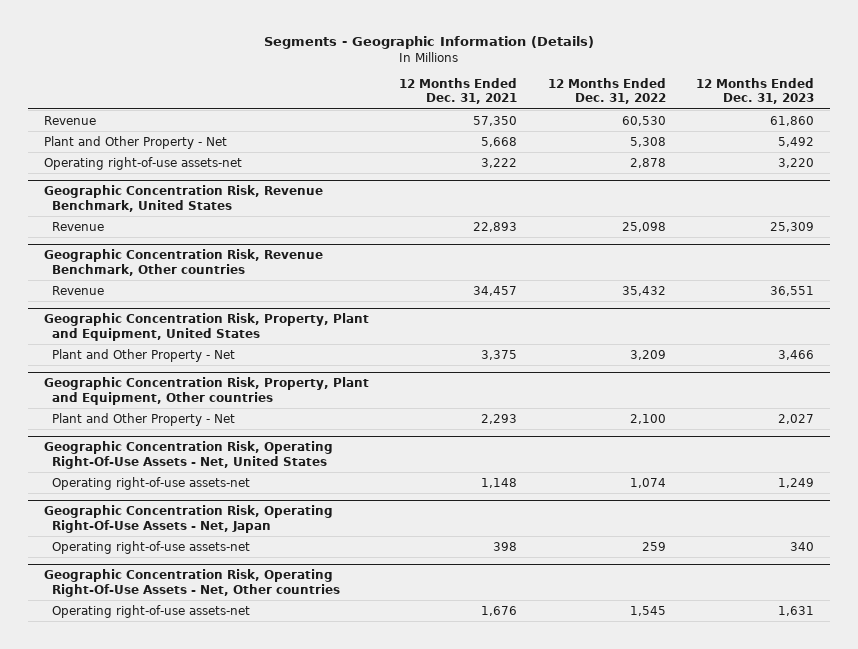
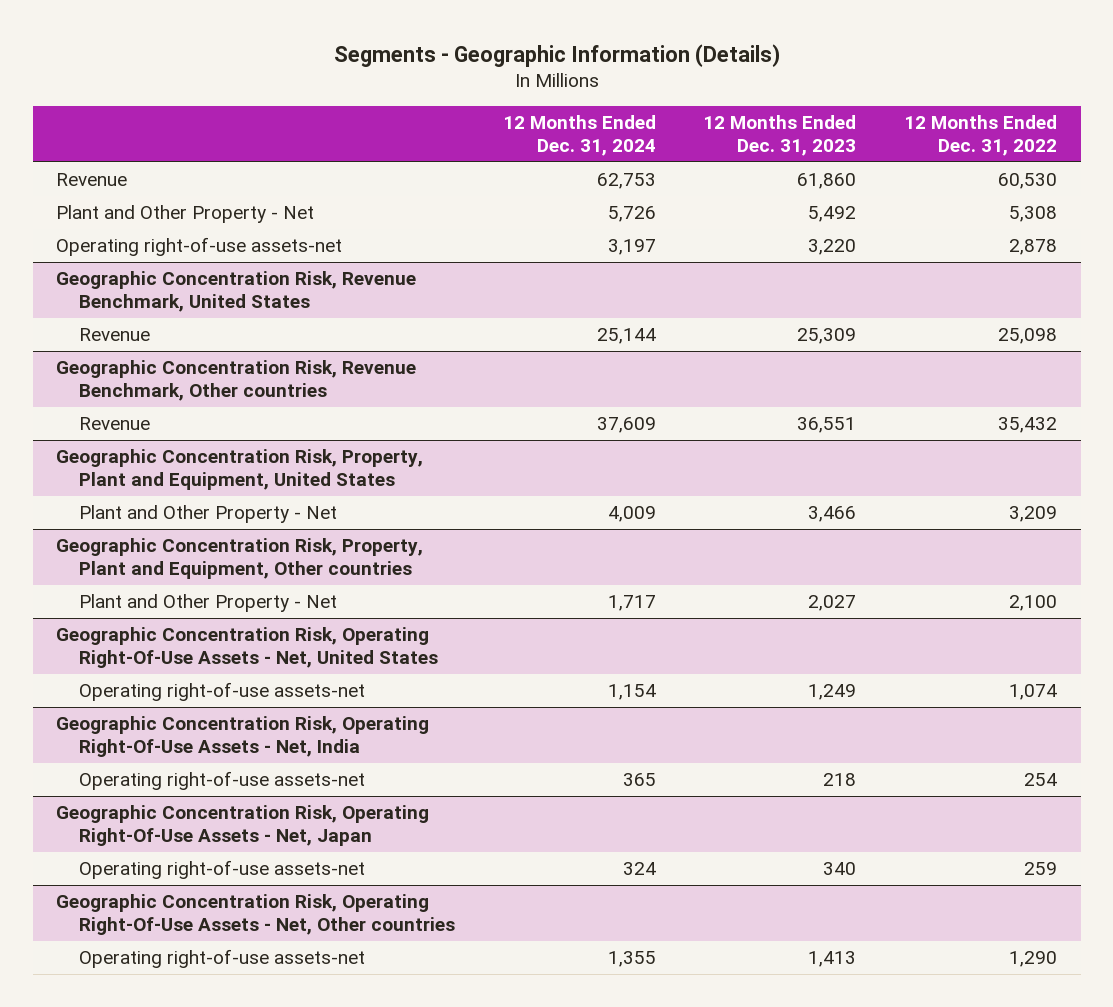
- | 12 Months Ended Dec. 31, 2021 | 12 Months Ended Dec. 31, 2022 | 12 Months Ended Dec. 31, 2023
+ | 12 Months Ended Dec. 31, 2024 | 12 Months Ended Dec. 31, 2023 | 12 Months Ended Dec. 31, 2022
+ Geographic Concentration Risk, Operating Right-Of-Use Assets - Net, India
+ Operating right-of-use assets-net | 365 | 218 | 254
@ Geographic Concentration Risk, Operating Right-Of-Use Assets - Net, Other countries
- Operating right-of-use assets-net | 1,676 | 1,545 | 1,631
+ Operating right-of-use assets-net | 1,355 | 1,413 | 1,290

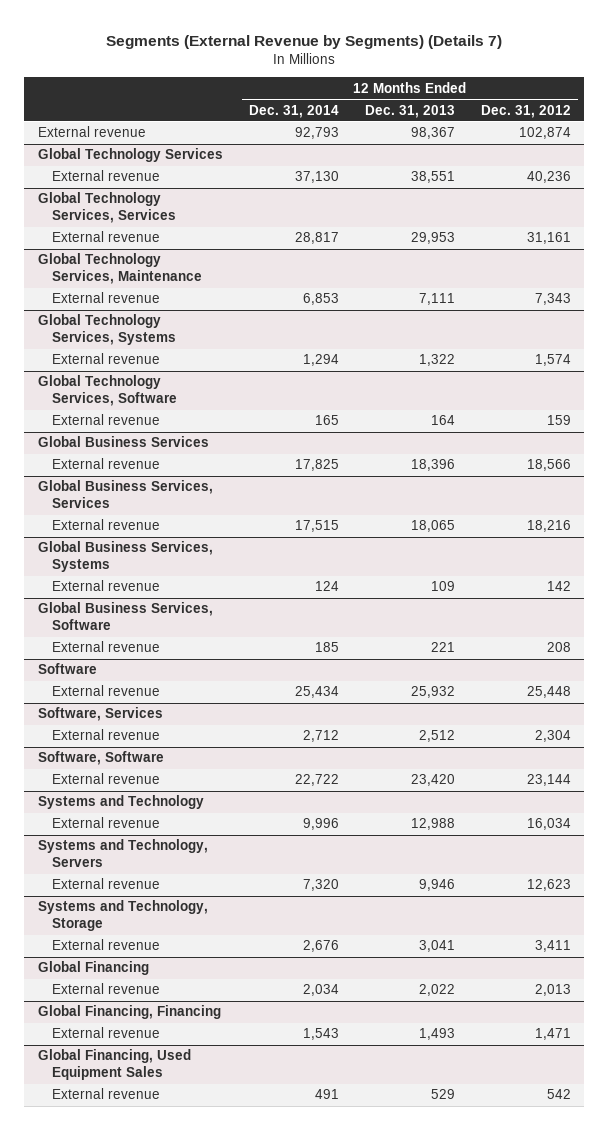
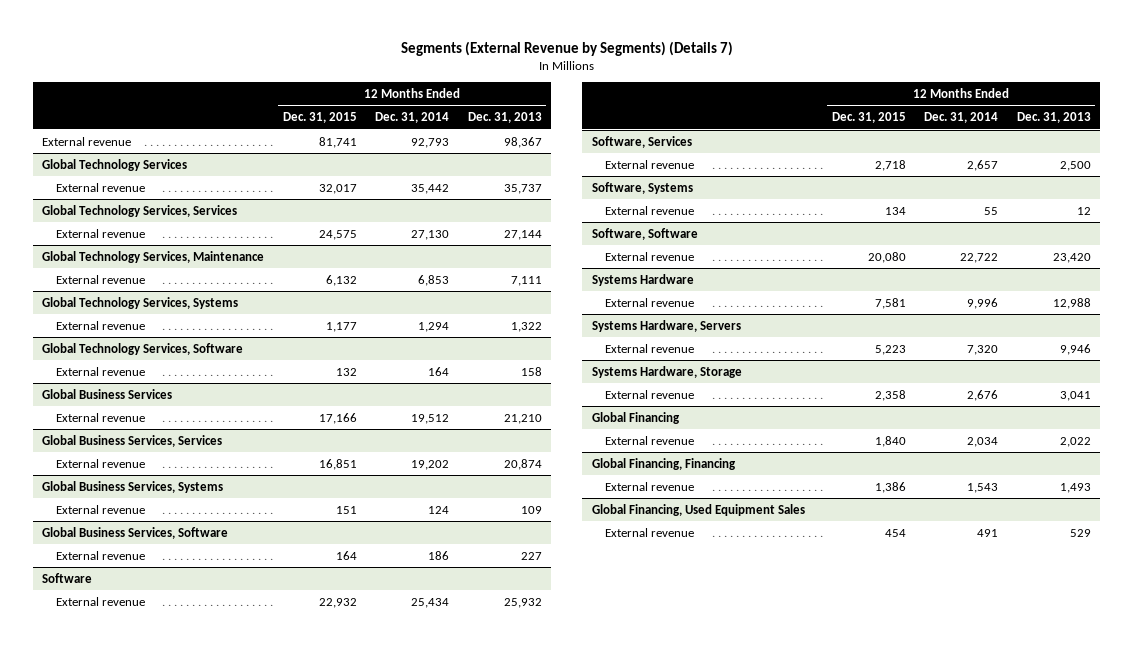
- | 12 Months Ended Dec. 31, 2014 | 12 Months Ended Dec. 31, 2013 | 12 Months Ended Dec. 31, 2012
+ | 12 Months Ended Dec. 31, 2015 | 12 Months Ended Dec. 31, 2014 | 12 Months Ended Dec. 31, 2013
@ Global Technology Services
- External revenue | 37,130 | 38,551 | 40,236
+ External revenue | 32,017 | 35,442 | 35,737
@ Global Technology Services, Services
- External revenue | 28,817 | 29,953 | 31,161
+ External revenue | 24,575 | 27,130 | 27,144
@ Global Technology Services, Software
- External revenue | 165 | 164 | 159
+ External revenue | 132 | 164 | 158
@ Global Business Services
- External revenue | 17,825 | 18,396 | 18,566
+ External revenue | 17,166 | 19,512 | 21,210
@ Global Business Services, Services
- External revenue | 17,515 | 18,065 | 18,216
+ External revenue | 16,851 | 19,202 | 20,874
@ Global Business Services, Software
- External revenue | 185 | 221 | 208
+ External revenue | 164 | 186 | 227
@ Software, Services
- External revenue | 2,712 | 2,512 | 2,304
+ External revenue | 2,718 | 2,657 | 2,500
+ Software, Systems
+ External revenue | 134 | 55 | 12
- Systems and Technology
+ Systems Hardware
- Systems and Technology, Servers
+ Systems Hardware, Servers
- Systems and Technology, Storage
+ Systems Hardware, Storage

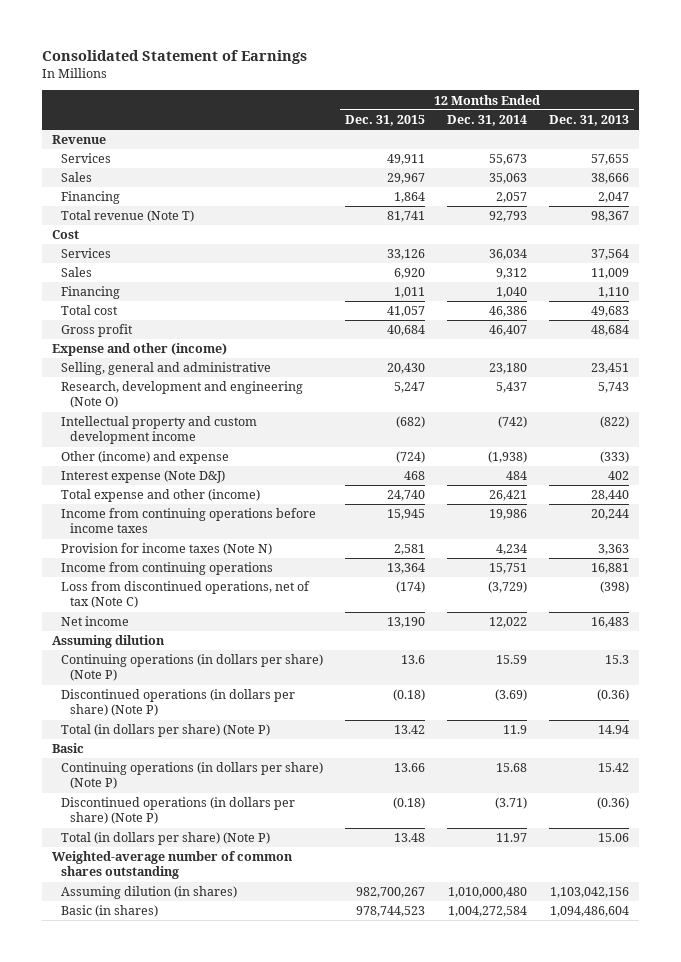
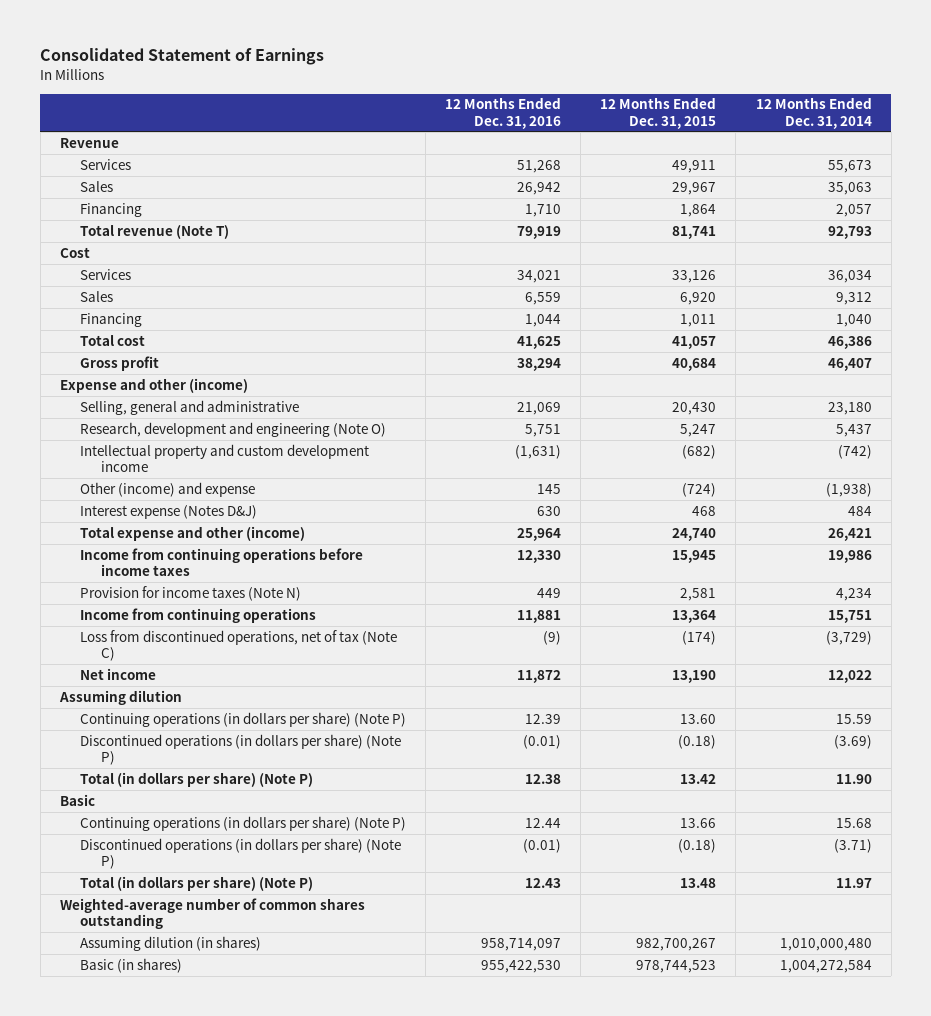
- | 12 Months Ended Dec. 31, 2015 | 12 Months Ended Dec. 31, 2014 | 12 Months Ended Dec. 31, 2013
+ | 12 Months Ended Dec. 31, 2016 | 12 Months Ended Dec. 31, 2015 | 12 Months Ended Dec. 31, 2014
- Interest expense (Note D&J) | 468 | 484 | 402
+ Interest expense (Notes D&J) | 630 | 468 | 484
- Continuing operations (in dollars per share) (Note P) | 13.6 | 15.59 | 15.3
+ Continuing operations (in dollars per share) (Note P) | 12.39 | 13.60 | 15.59
- Total (in dollars per share) (Note P) | 13.42 | 11.9 | 14.94
+ Total (in dollars per share) (Note P) | 12.38 | 13.42 | 11.90

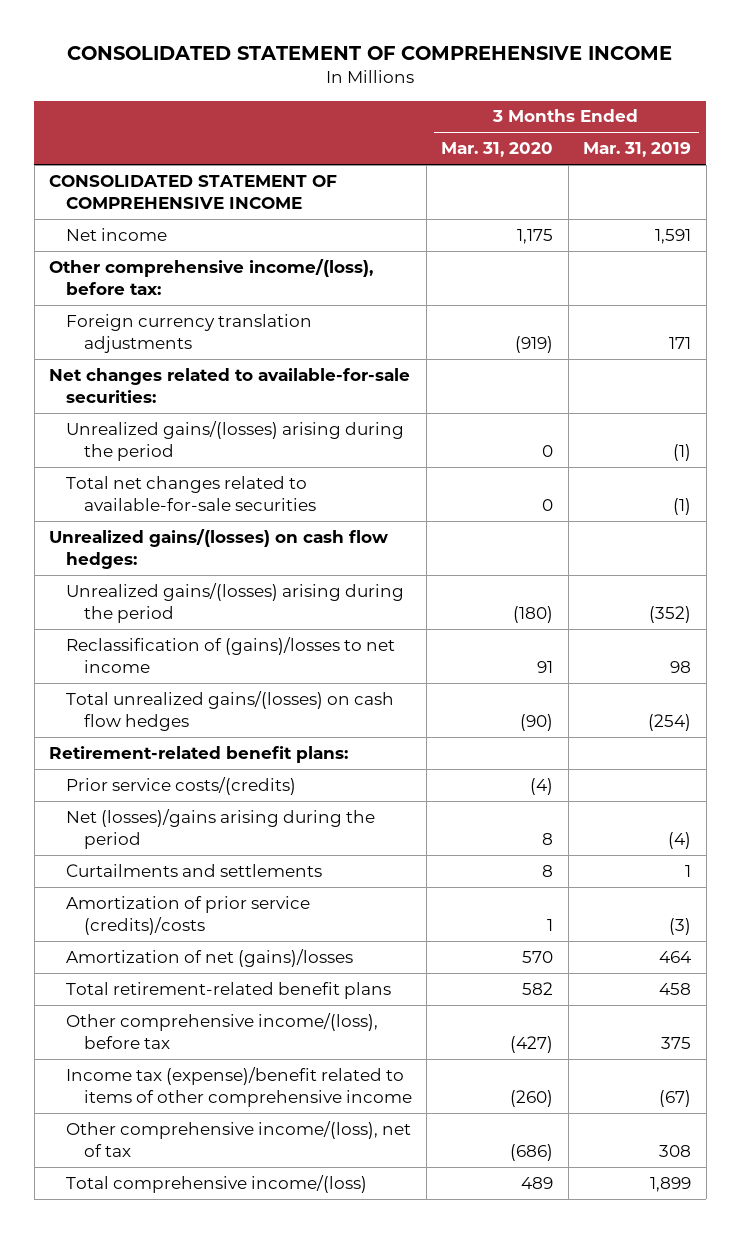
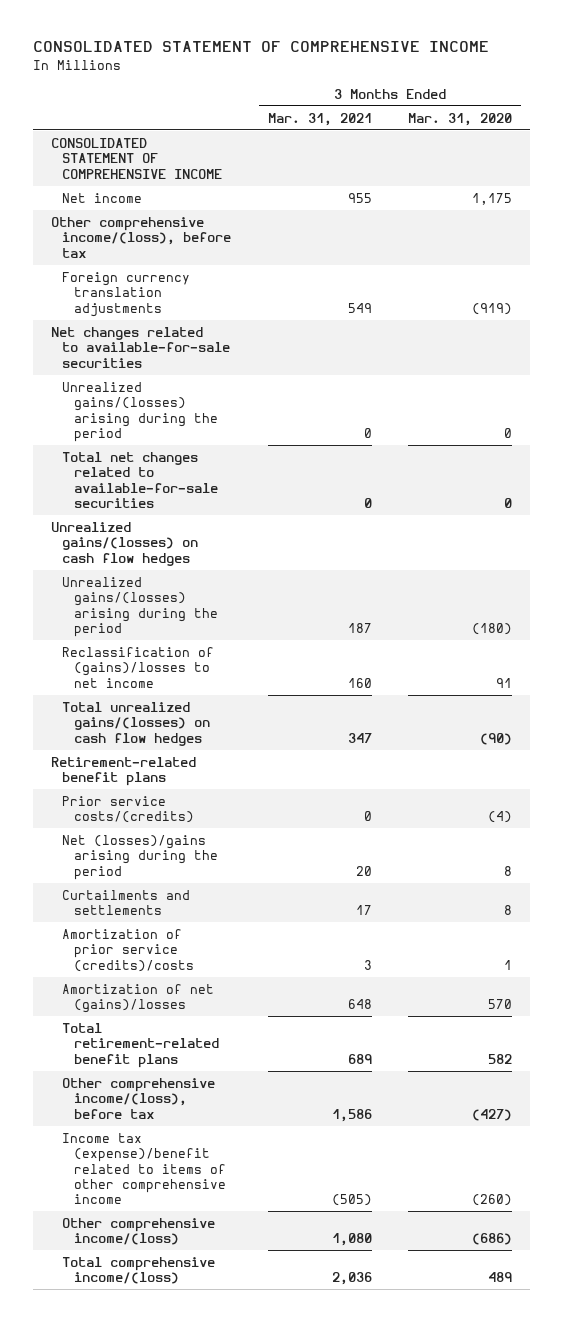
- | 3 Months Ended Mar. 31, 2020 | 3 Months Ended Mar. 31, 2019
+ | 3 Months Ended Mar. 31, 2021 | 3 Months Ended Mar. 31, 2020
- Other comprehensive income/(loss), before tax:
+ Other comprehensive income/(loss), before tax
- Net changes related to available-for-sale securities:
+ Net changes related to available-for-sale securities
- Unrealized gains/(losses) on cash flow hedges:
+ Unrealized gains/(losses) on cash flow hedges
- Retirement-related benefit plans:
+ Retirement-related benefit plans
- Other comprehensive income/(loss), net of tax | (686) | 308
+ Other comprehensive income/(loss) | 1,080 | (686)

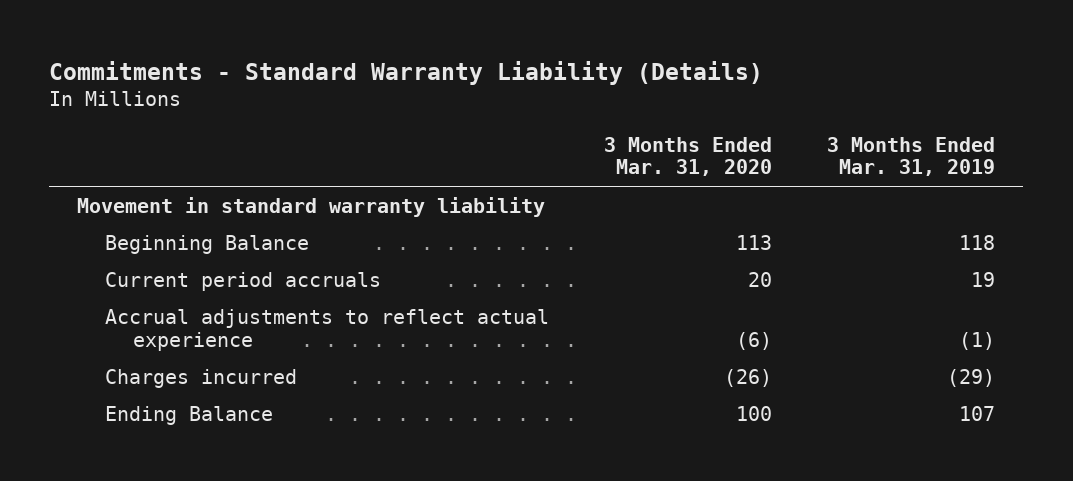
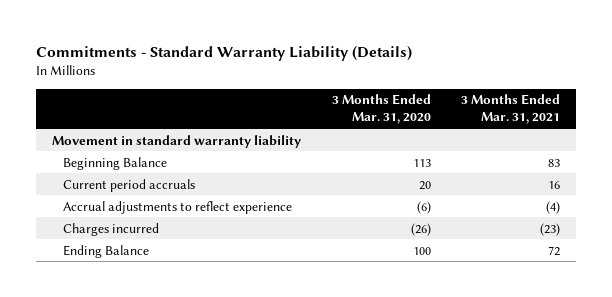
- | 3 Months Ended Mar. 31, 2020 | 3 Months Ended Mar. 31, 2019
+ | 3 Months Ended Mar. 31, 2020 | 3 Months Ended Mar. 31, 2021
- Accrual adjustments to reflect actual experience | (6) | (1)
+ Accrual adjustments to reflect experience | (6) | (4)

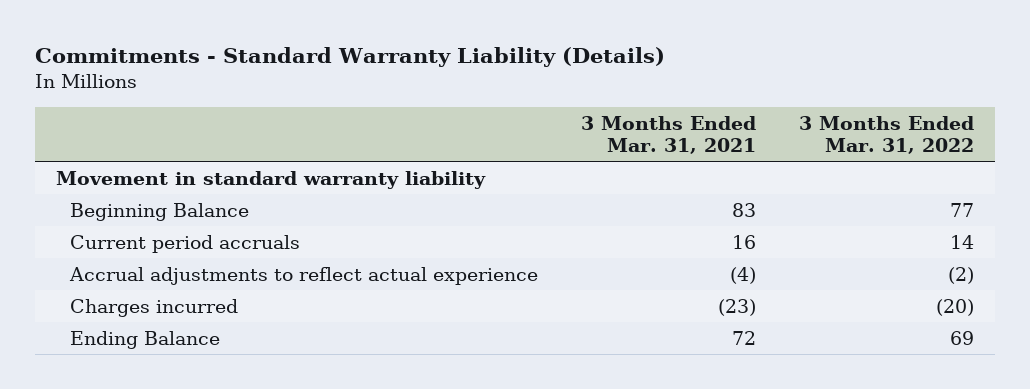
- | 3 Months Ended Mar. 31, 2020 | 3 Months Ended Mar. 31, 2021
+ | 3 Months Ended Mar. 31, 2021 | 3 Months Ended Mar. 31, 2022
- Accrual adjustments to reflect experience | (6) | (4)
+ Accrual adjustments to reflect actual experience | (4) | (2)

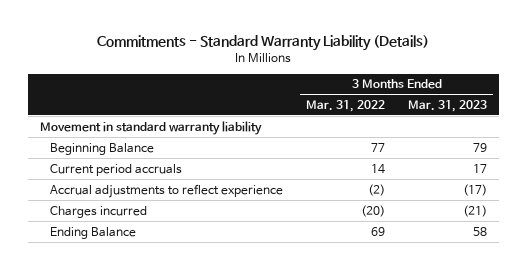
- | 3 Months Ended Mar. 31, 2021 | 3 Months Ended Mar. 31, 2022
+ | 3 Months Ended Mar. 31, 2022 | 3 Months Ended Mar. 31, 2023
- Accrual adjustments to reflect actual experience | (4) | (2)
+ Accrual adjustments to reflect experience | (2) | (17)

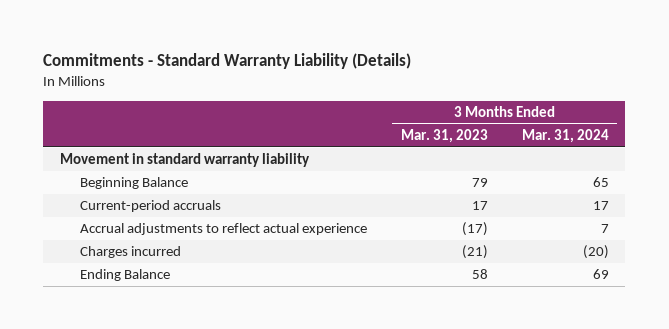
- | 3 Months Ended Mar. 31, 2022 | 3 Months Ended Mar. 31, 2023
+ | 3 Months Ended Mar. 31, 2023 | 3 Months Ended Mar. 31, 2024
- Current period accruals | 14 | 17
- Accrual adjustments to reflect experience | (2) | (17)
+ Current-period accruals | 17 | 17
+ Accrual adjustments to reflect actual experience | (17) | 7

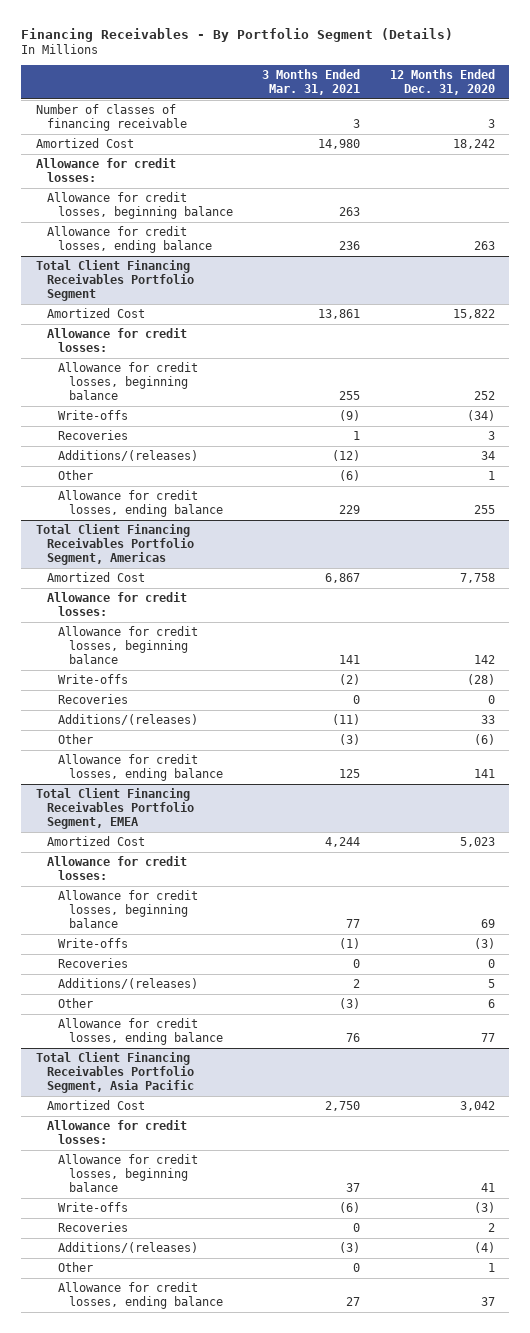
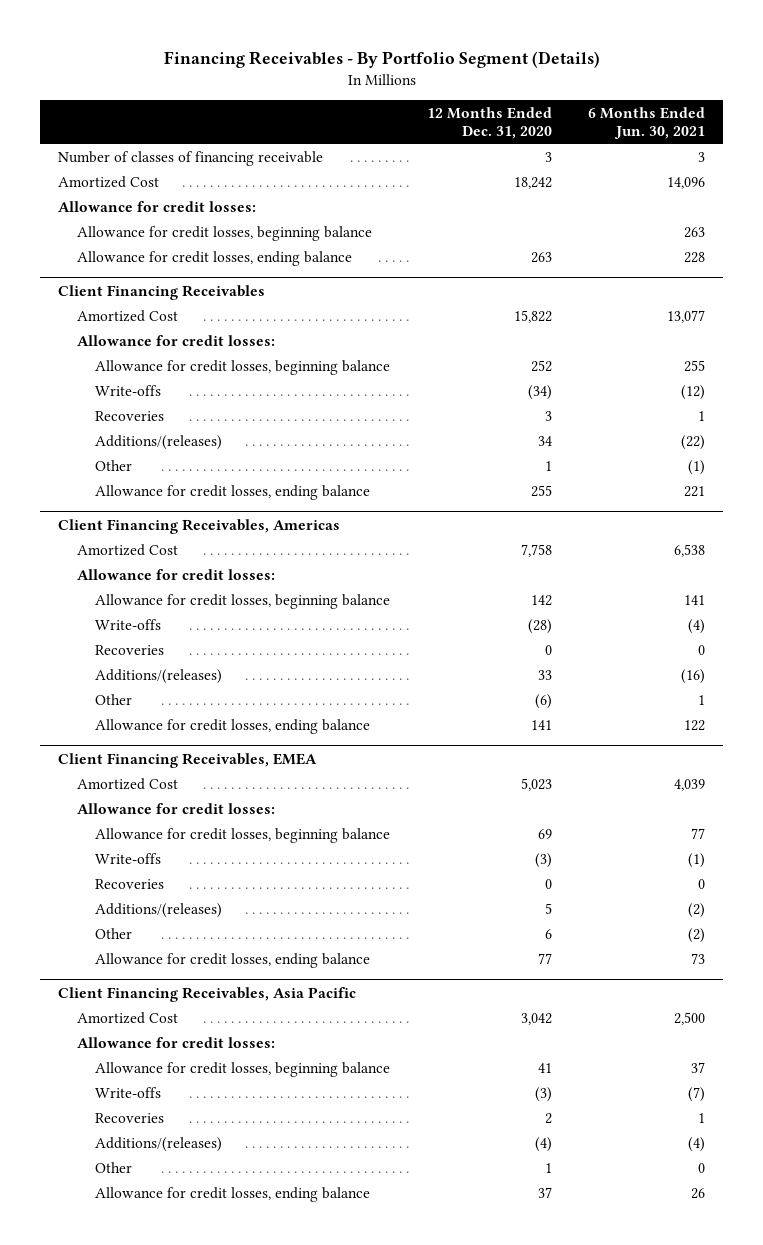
- | 3 Months Ended Mar. 31, 2021 | 12 Months Ended Dec. 31, 2020
+ | 12 Months Ended Dec. 31, 2020 | 6 Months Ended Jun. 30, 2021
- Total Client Financing Receivables Portfolio Segment
+ Client Financing Receivables
- Total Client Financing Receivables Portfolio Segment, Americas
+ Client Financing Receivables, Americas
- Total Client Financing Receivables Portfolio Segment, EMEA
+ Client Financing Receivables, EMEA
- Total Client Financing Receivables Portfolio Segment, Asia Pacific
+ Client Financing Receivables, Asia Pacific

